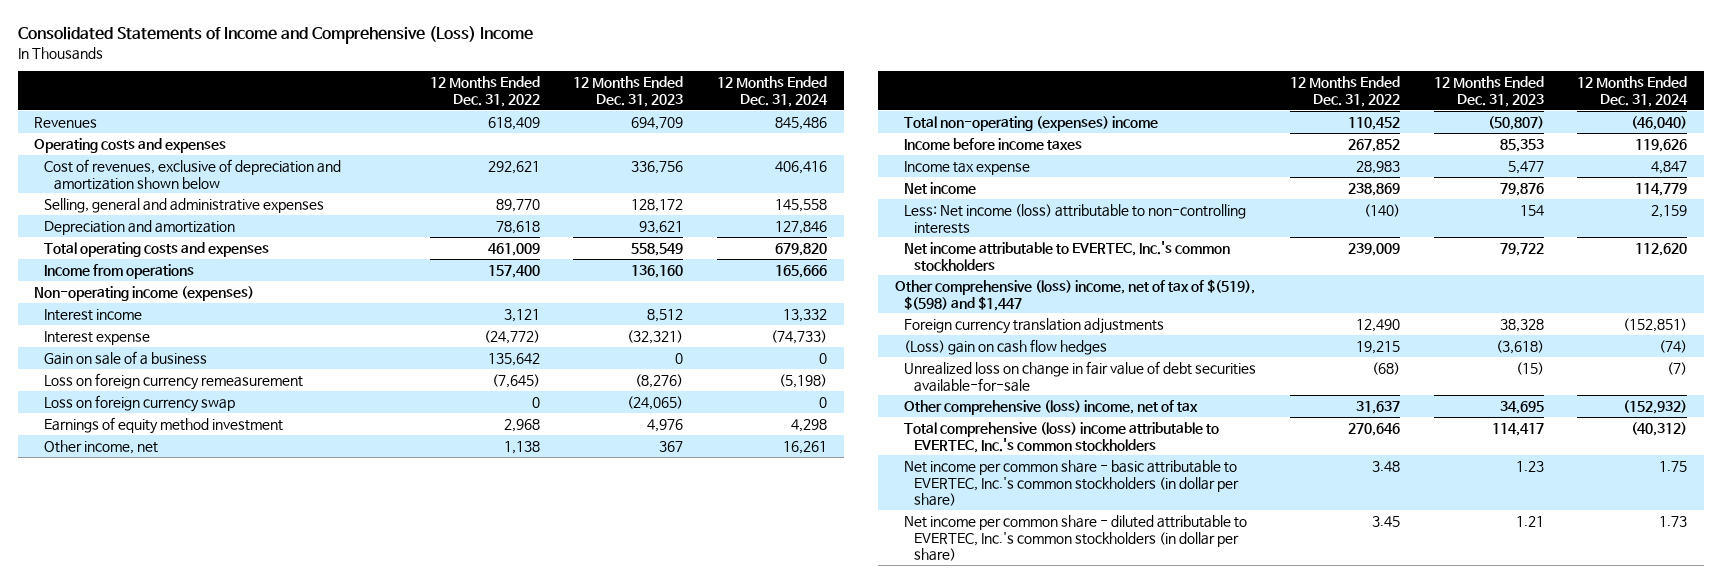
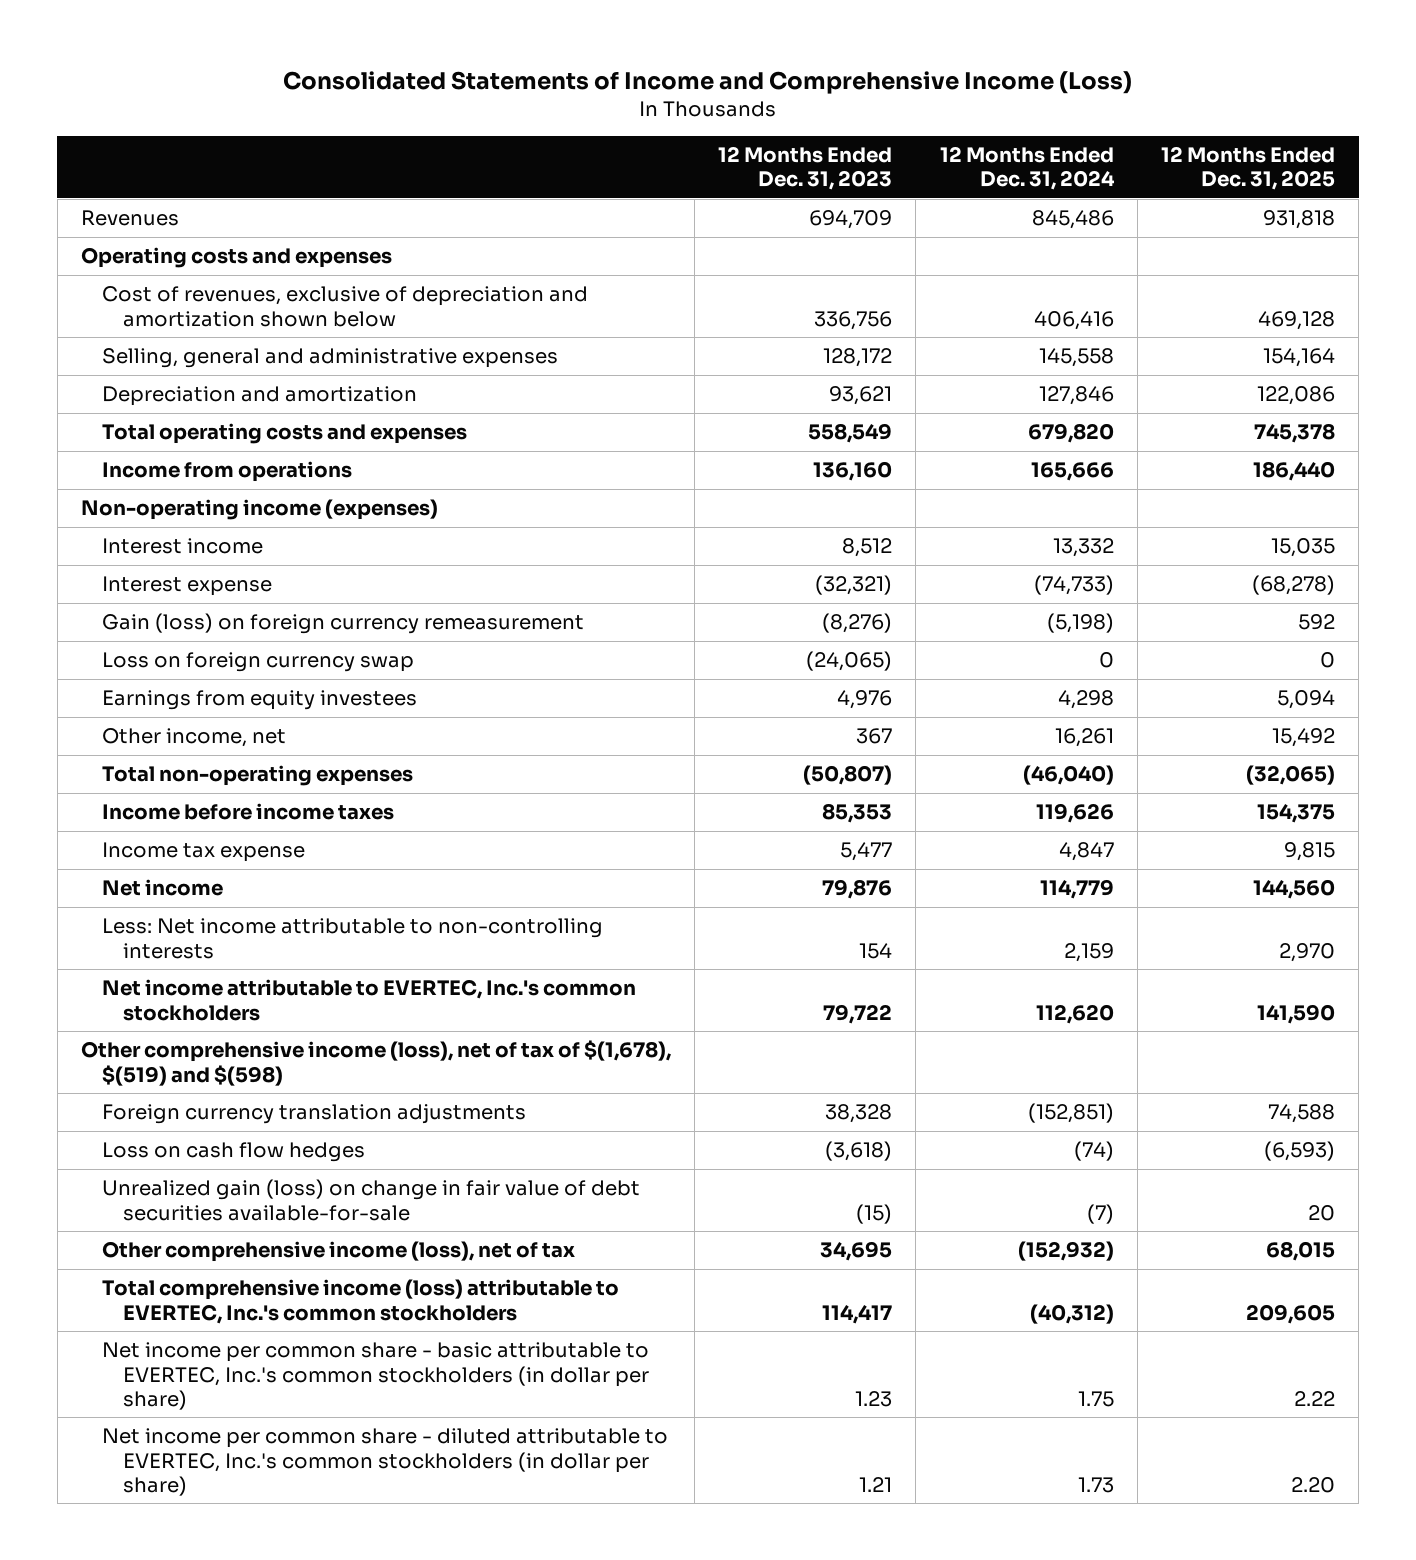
- Consolidated Statements of Income and Comprehensive (Loss) Income
+ Consolidated Statements of Income and Comprehensive Income (Loss)
- | 12 Months Ended Dec. 31, 2022 | 12 Months Ended Dec. 31, 2023 | 12 Months Ended Dec. 31, 2024
+ | 12 Months Ended Dec. 31, 2023 | 12 Months Ended Dec. 31, 2024 | 12 Months Ended Dec. 31, 2025
- Gain on sale of a business | 135,642 | 0 | 0
- Loss on foreign currency remeasurement | (7,645) | (8,276) | (5,198)
+ Gain (loss) on foreign currency remeasurement | (8,276) | (5,198) | 592
- Earnings of equity method investment | 2,968 | 4,976 | 4,298
+ Earnings from equity investees | 4,976 | 4,298 | 5,094
- Total non-operating (expenses) income | 110,452 | (50,807) | (46,040)
+ Total non-operating expenses | (50,807) | (46,040) | (32,065)
- Less: Net income (loss) attributable to non-controlling interests | (140) | 154 | 2,159
+ Less: Net income attributable to non-controlling interests | 154 | 2,159 | 2,970
- Other comprehensive (loss) income, net of tax of $(519), $(598) and $1,447
+ Other comprehensive income (loss), net of tax of $(1,678), $(519) and $(598)
- (Loss) gain on cash flow hedges | 19,215 | (3,618) | (74)
- Unrealized loss on change in fair value of debt securities available-for-sale | (68) | (15) | (7)
- Other comprehensive (loss) income, net of tax | 31,637 | 34,695 | (152,932)
- Total comprehensive (loss) income attributable to EVERTEC, Inc.'s common stockholders | 270,646 | 114,417 | (40,312)
+ Loss on cash flow hedges | (3,618) | (74) | (6,593)
+ Unrealized gain (loss) on change in fair value of debt securities available-for-sale | (15) | (7) | 20
+ Other comprehensive income (loss), net of tax | 34,695 | (152,932) | 68,015
+ Total comprehensive income (loss) attributable to EVERTEC, Inc.'s common stockholders | 114,417 | (40,312) | 209,605

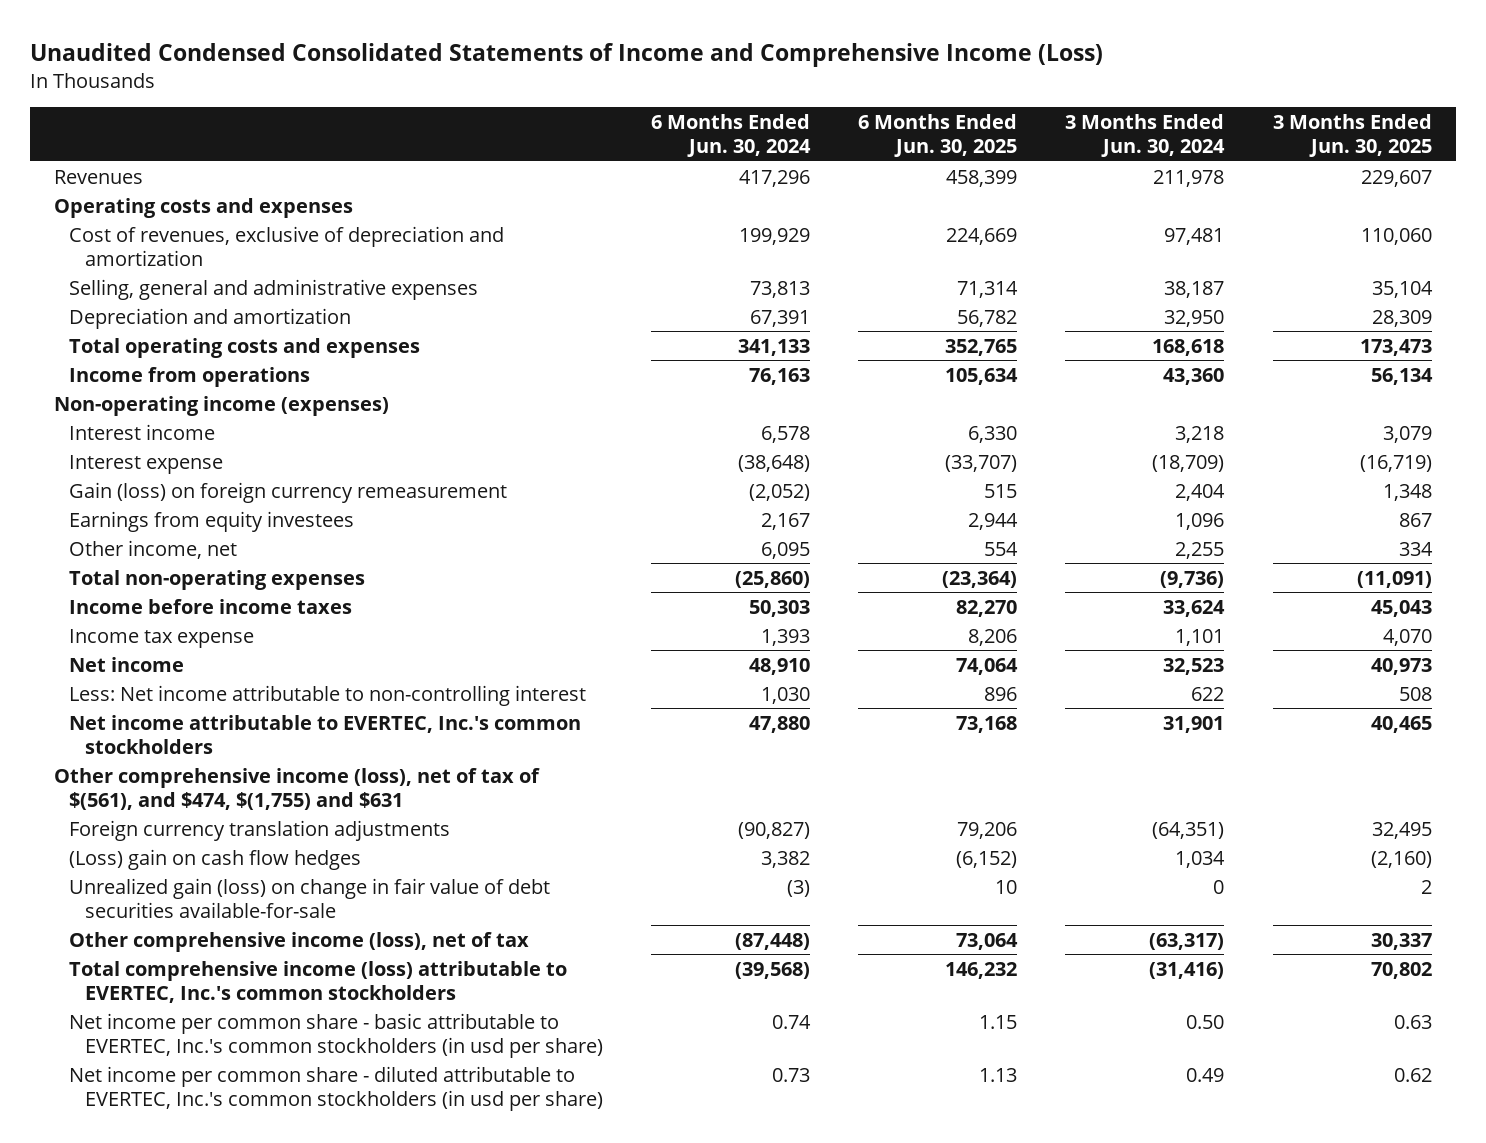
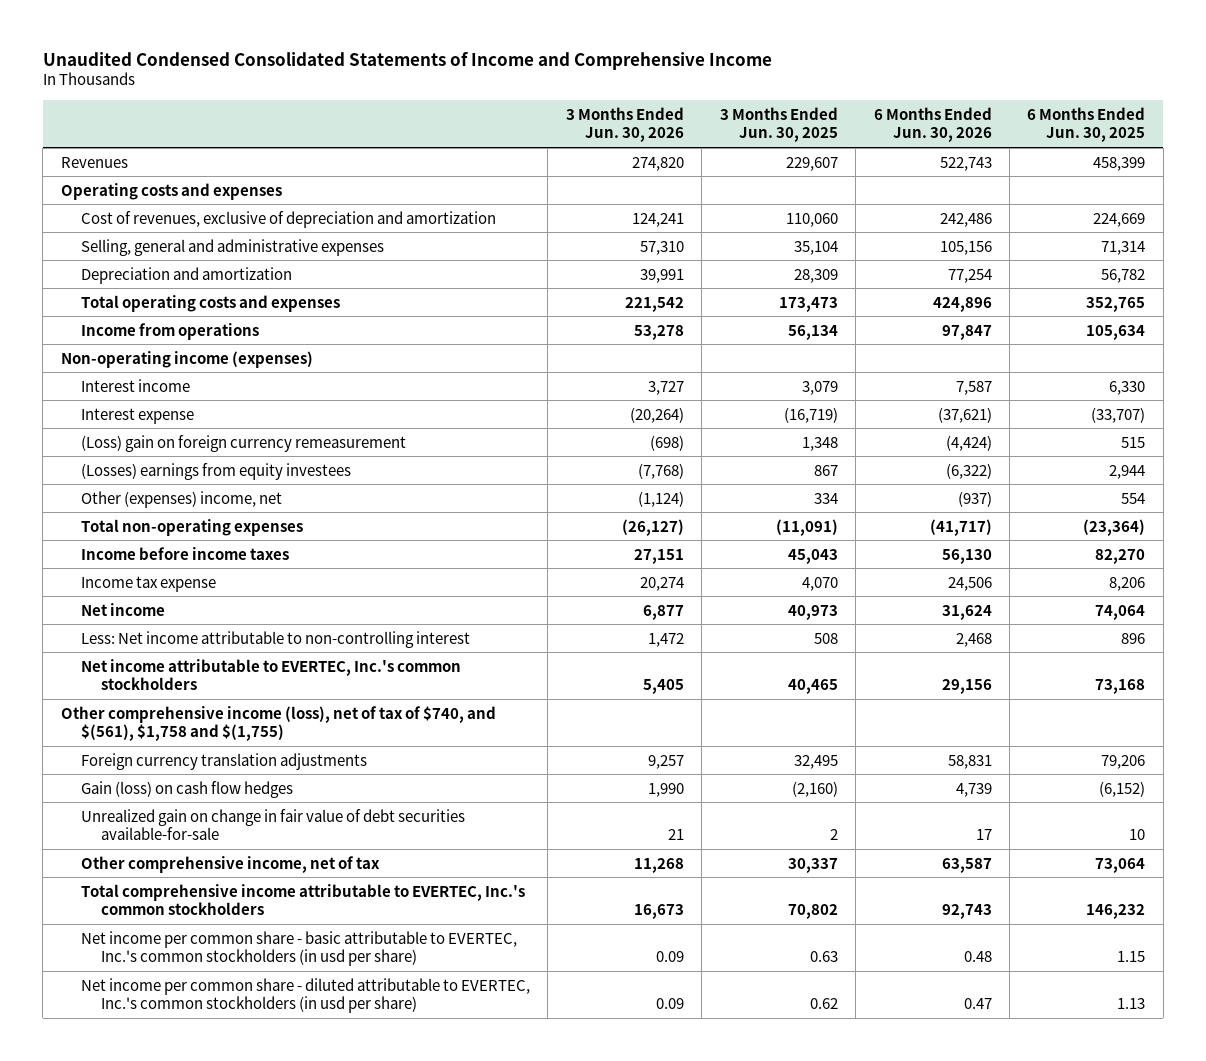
- Unaudited Condensed Consolidated Statements of Income and Comprehensive Income (Loss)
+ Unaudited Condensed Consolidated Statements of Income and Comprehensive Income
- | 6 Months Ended Jun. 30, 2024 | 6 Months Ended Jun. 30, 2025 | 3 Months Ended Jun. 30, 2024 | 3 Months Ended Jun. 30, 2025
+ | 3 Months Ended Jun. 30, 2026 | 3 Months Ended Jun. 30, 2025 | 6 Months Ended Jun. 30, 2026 | 6 Months Ended Jun. 30, 2025
- Gain (loss) on foreign currency remeasurement | (2,052) | 515 | 2,404 | 1,348
- Earnings from equity investees | 2,167 | 2,944 | 1,096 | 867
- Other income, net | 6,095 | 554 | 2,255 | 334
+ (Loss) gain on foreign currency remeasurement | (698) | 1,348 | (4,424) | 515
+ (Losses) earnings from equity investees | (7,768) | 867 | (6,322) | 2,944
+ Other (expenses) income, net | (1,124) | 334 | (937) | 554
- Other comprehensive income (loss), net of tax of $(561), and $474, $(1,755) and $631
+ Other comprehensive income (loss), net of tax of $740, and $(561), $1,758 and $(1,755)
- (Loss) gain on cash flow hedges | 3,382 | (6,152) | 1,034 | (2,160)
- Unrealized gain (loss) on change in fair value of debt securities available-for-sale | (3) | 10 | 0 | 2
- Other comprehensive income (loss), net of tax | (87,448) | 73,064 | (63,317) | 30,337
- Total comprehensive income (loss) attributable to EVERTEC, Inc.'s common stockholders | (39,568) | 146,232 | (31,416) | 70,802
+ Gain (loss) on cash flow hedges | 1,990 | (2,160) | 4,739 | (6,152)
+ Unrealized gain on change in fair value of debt securities available-for-sale | 21 | 2 | 17 | 10
+ Other comprehensive income, net of tax | 11,268 | 30,337 | 63,587 | 73,064
+ Total comprehensive income attributable to EVERTEC, Inc.'s common stockholders | 16,673 | 70,802 | 92,743 | 146,232

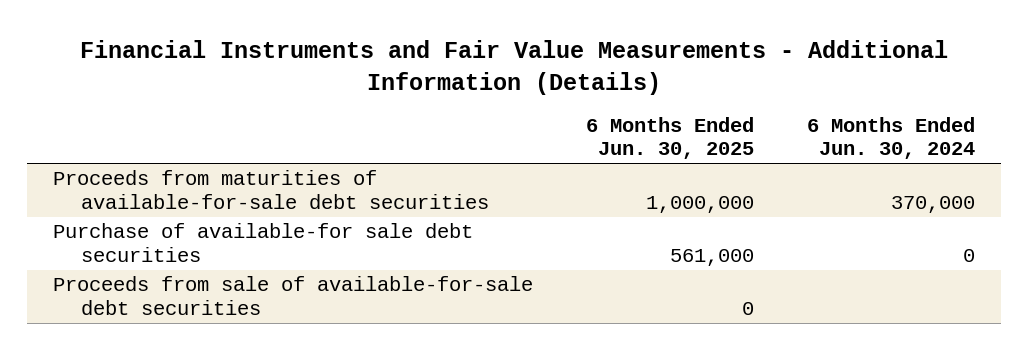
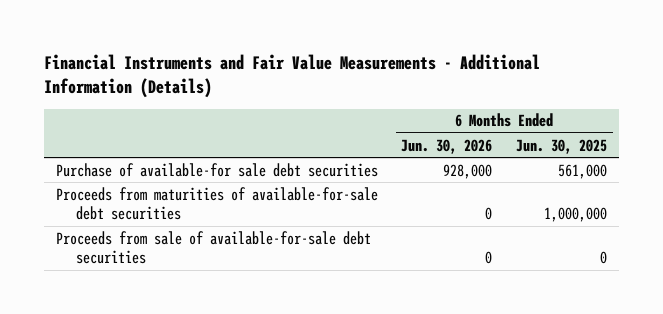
- | 6 Months Ended Jun. 30, 2025 | 6 Months Ended Jun. 30, 2024
+ | 6 Months Ended Jun. 30, 2026 | 6 Months Ended Jun. 30, 2025
moved down: Proceeds from maturities of available-for-sale debt securities | 0 | 1,000,000

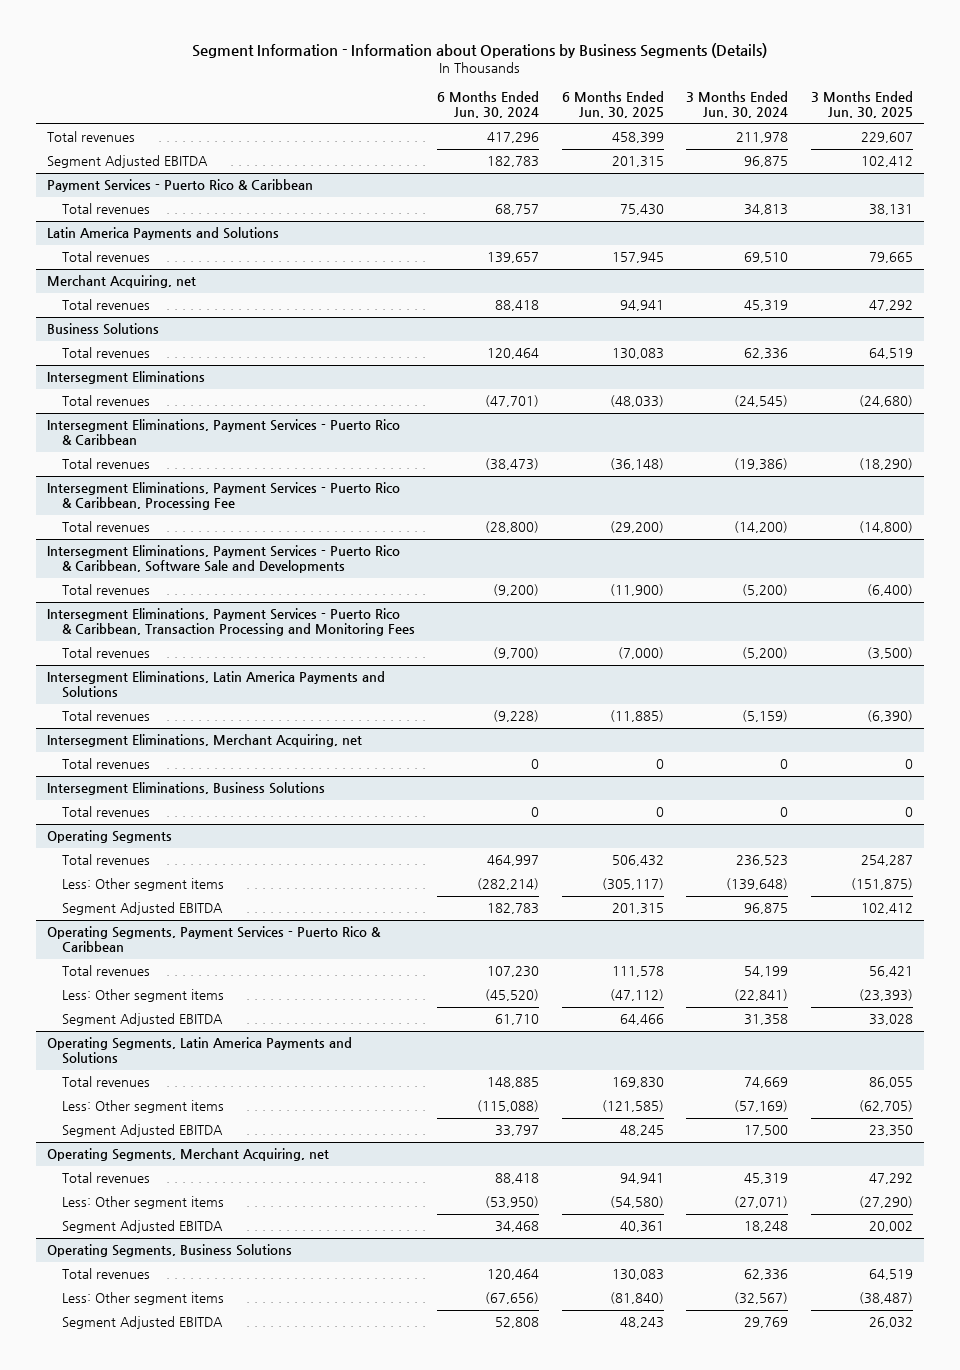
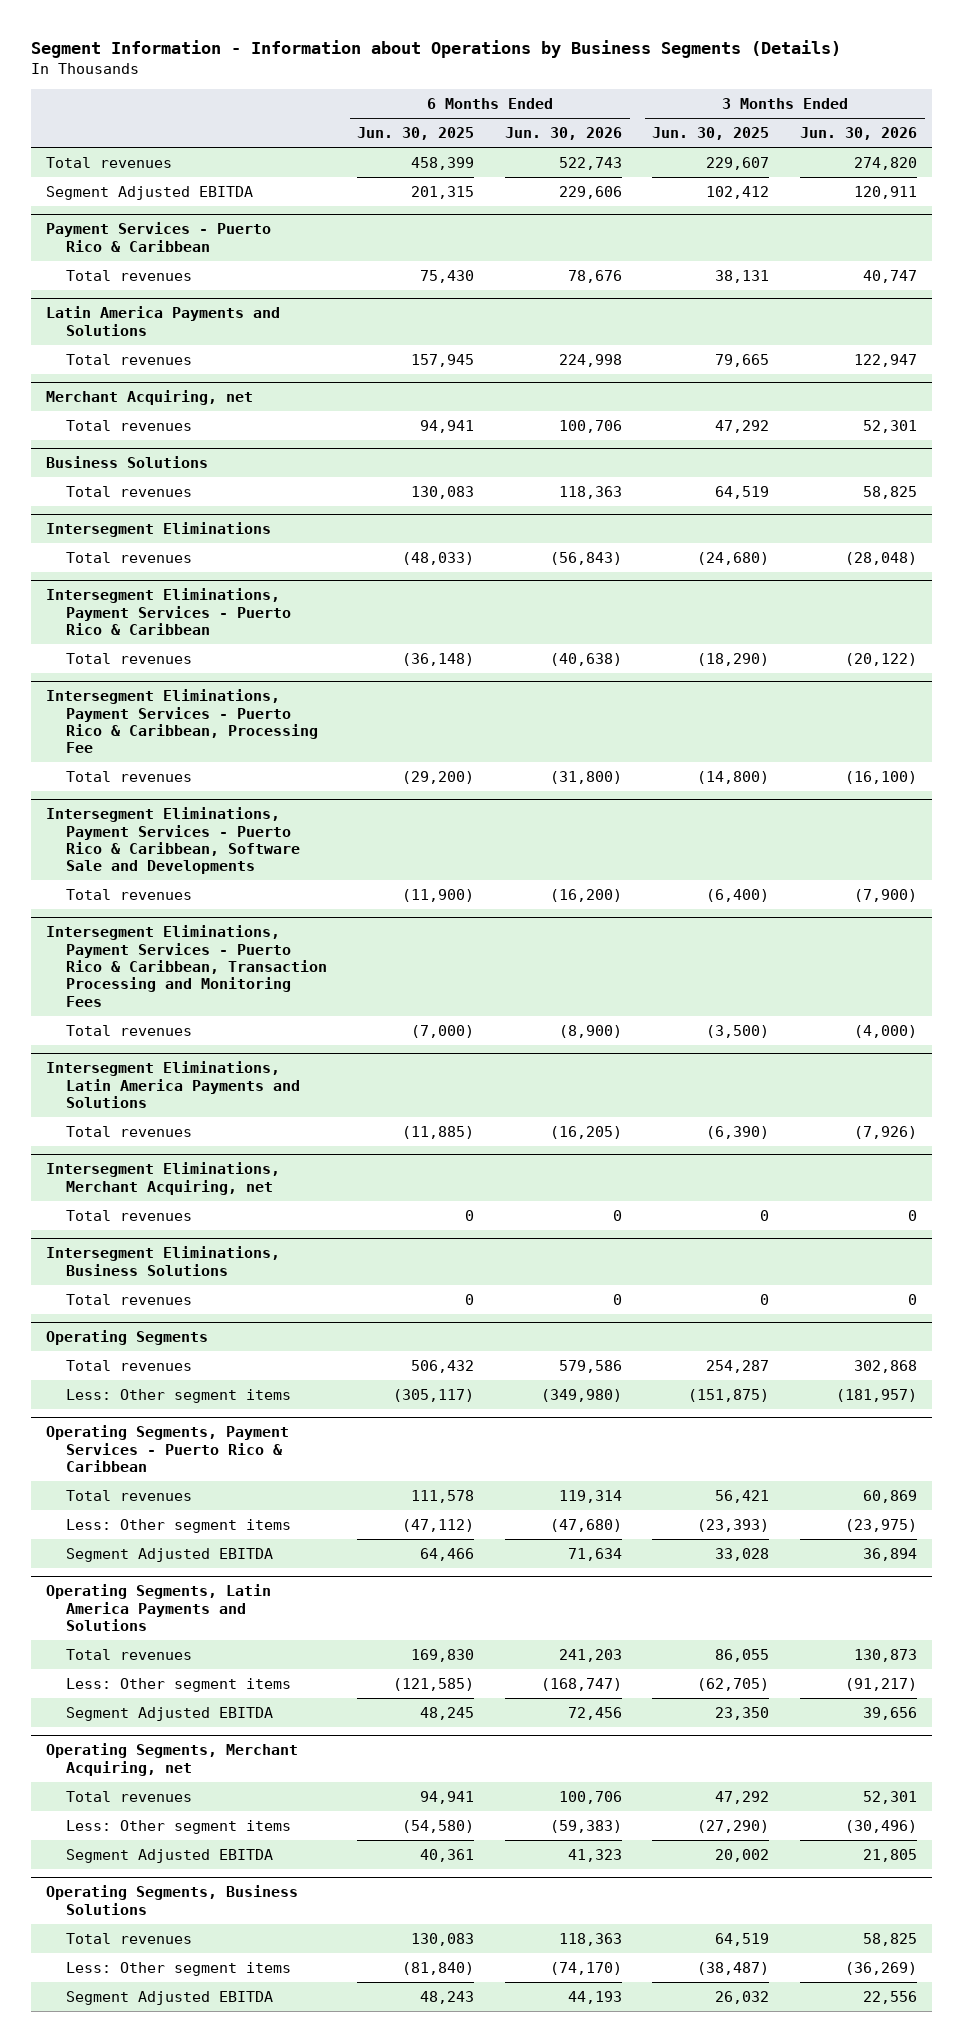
- | 6 Months Ended Jun. 30, 2024 | 6 Months Ended Jun. 30, 2025 | 3 Months Ended Jun. 30, 2024 | 3 Months Ended Jun. 30, 2025
+ | 6 Months Ended Jun. 30, 2025 | 6 Months Ended Jun. 30, 2026 | 3 Months Ended Jun. 30, 2025 | 3 Months Ended Jun. 30, 2026
@ Operating Segments
- Segment Adjusted EBITDA | 182,783 | 201,315 | 96,875 | 102,412

